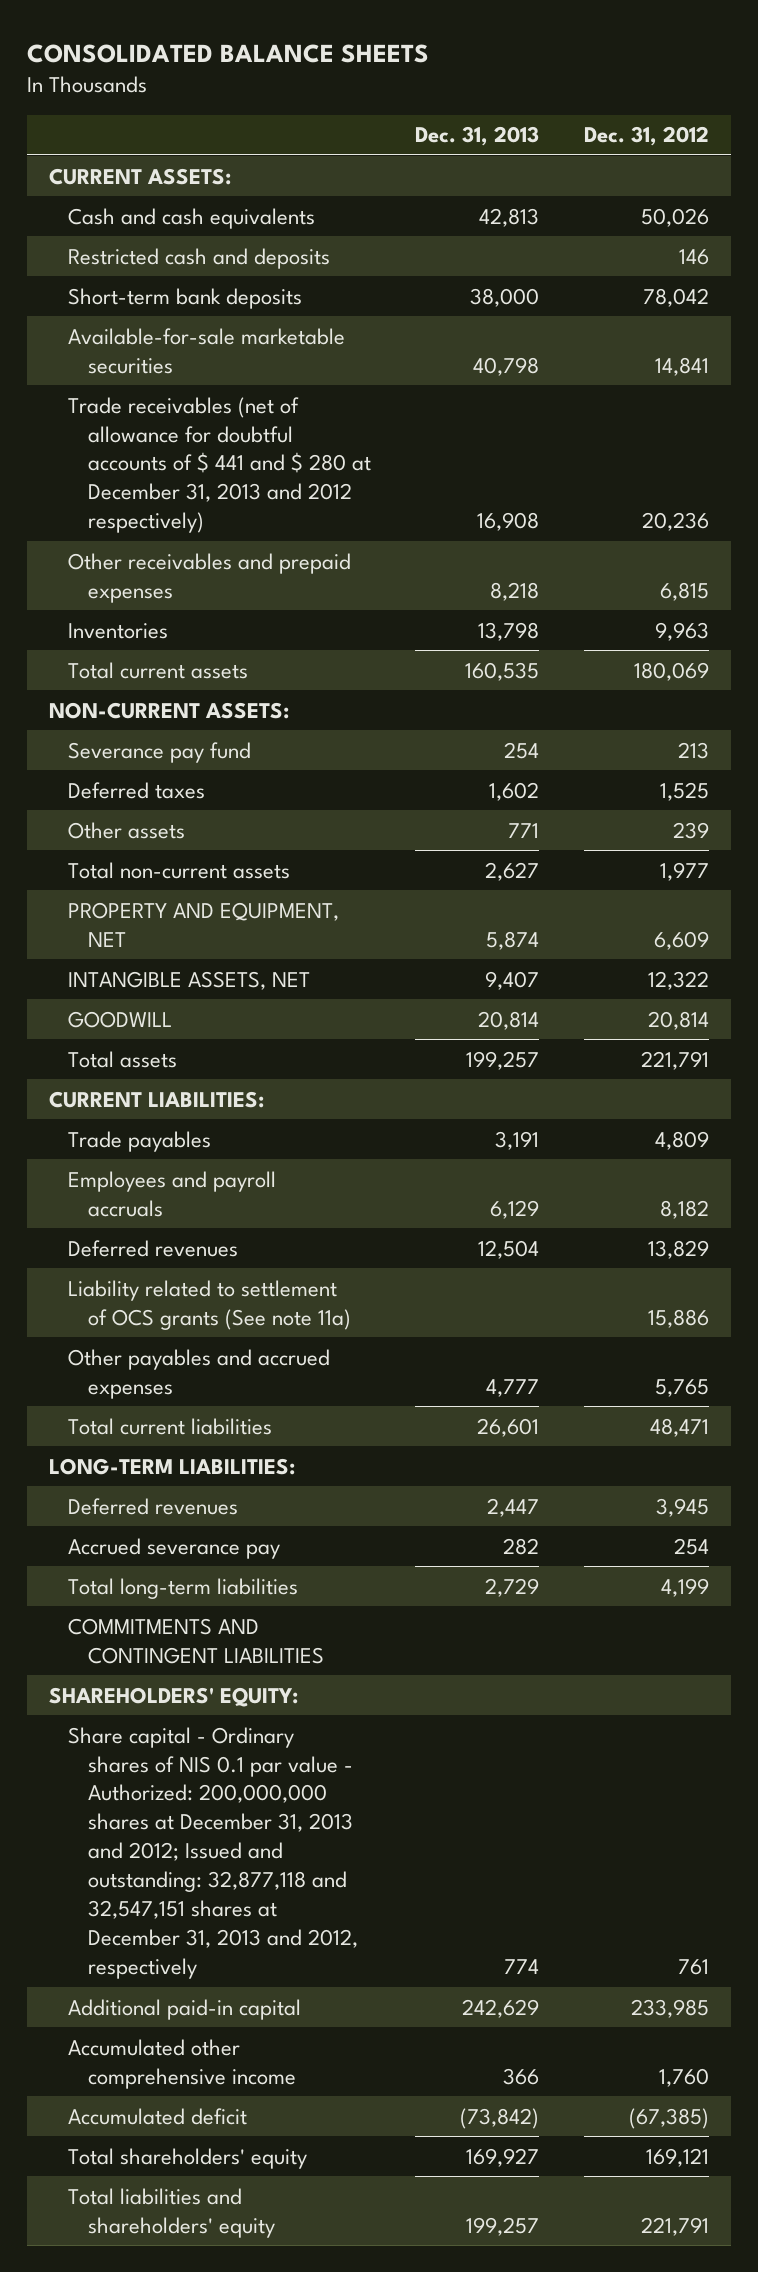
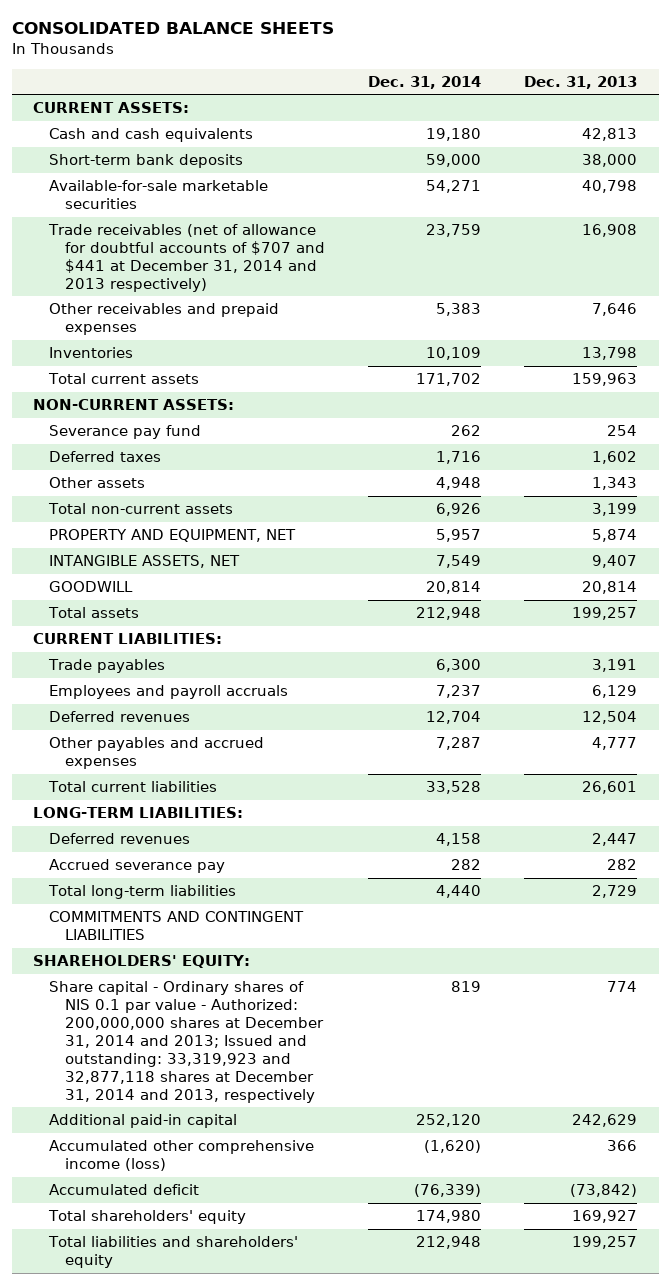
- | Dec. 31, 2013 | Dec. 31, 2012
+ | Dec. 31, 2014 | Dec. 31, 2013
- Restricted cash and deposits | | 146
- Trade receivables (net of allowance for doubtful accounts of $ 441 and $ 280 at December 31, 2013 and 2012 respectively) | 16,908 | 20,236
- Other receivables and prepaid expenses | 8,218 | 6,815
+ Trade receivables (net of allowance for doubtful accounts of $707 and $441 at December 31, 2014 and 2013 respectively) | 23,759 | 16,908
+ Other receivables and prepaid expenses | 5,383 | 7,646
- Total current assets | 160,535 | 180,069
+ Total current assets | 171,702 | 159,963
- Other assets | 771 | 239
- Total non-current assets | 2,627 | 1,977
+ Other assets | 4,948 | 1,343
+ Total non-current assets | 6,926 | 3,199
- Liability related to settlement of OCS grants (See note 11a) | | 15,886
- Share capital - Ordinary shares of NIS 0.1 par value - Authorized: 200,000,000 shares at December 31, 2013 and 2012; Issued and outstanding: 32,877,118 and 32,547,151 shares at December 31, 2013 and 2012, respectively | 774 | 761
+ Share capital - Ordinary shares of NIS 0.1 par value - Authorized: 200,000,000 shares at December 31, 2014 and 2013; Issued and outstanding: 33,319,923 and 32,877,118 shares at December 31, 2014 and 2013, respectively | 819 | 774
- Accumulated other comprehensive income | 366 | 1,760
+ Accumulated other comprehensive income (loss) | (1,620) | 366

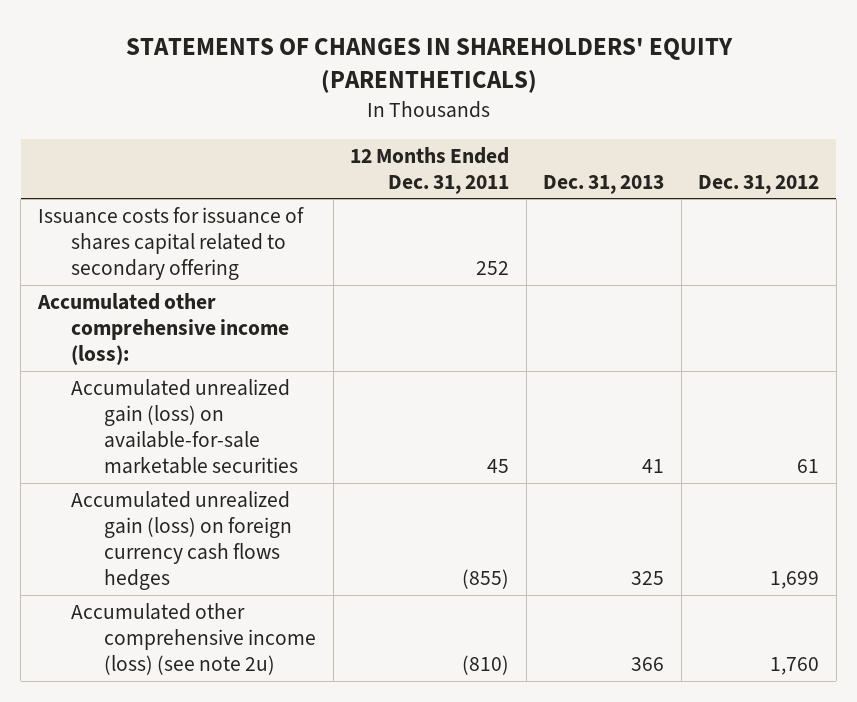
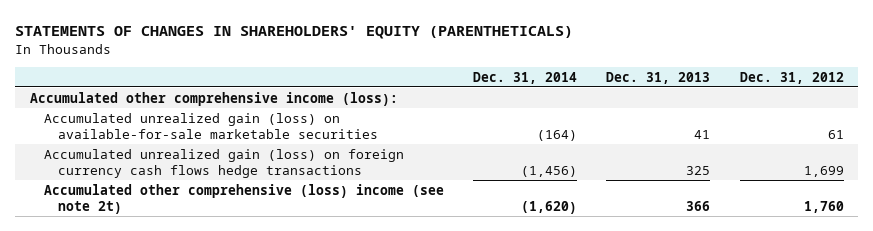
- | 12 Months Ended Dec. 31, 2011 | Dec. 31, 2013 | Dec. 31, 2012
+ | Dec. 31, 2014 | Dec. 31, 2013 | Dec. 31, 2012
- Issuance costs for issuance of shares capital related to secondary offering | 252 | |
- Accumulated unrealized gain (loss) on foreign currency cash flows hedges | (855) | 325 | 1,699
- Accumulated other comprehensive income (loss) (see note 2u) | (810) | 366 | 1,760
+ Accumulated unrealized gain (loss) on foreign currency cash flows hedge transactions | (1,456) | 325 | 1,699
+ Accumulated other comprehensive (loss) income (see note 2t) | (1,620) | 366 | 1,760

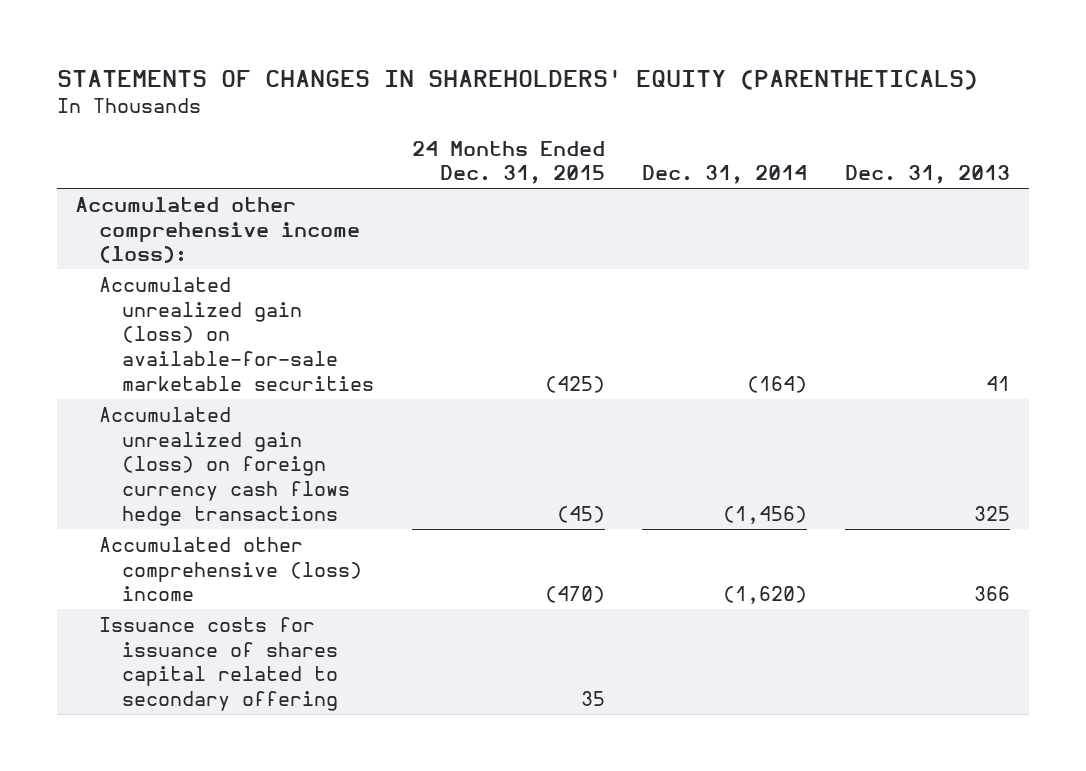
- | Dec. 31, 2014 | Dec. 31, 2013 | Dec. 31, 2012
+ | 24 Months Ended Dec. 31, 2015 | Dec. 31, 2014 | Dec. 31, 2013
- Accumulated other comprehensive (loss) income (see note 2t) | (1,620) | 366 | 1,760
+ Accumulated other comprehensive (loss) income | (470) | (1,620) | 366
+ Issuance costs for issuance of shares capital related to secondary offering | 35 | |

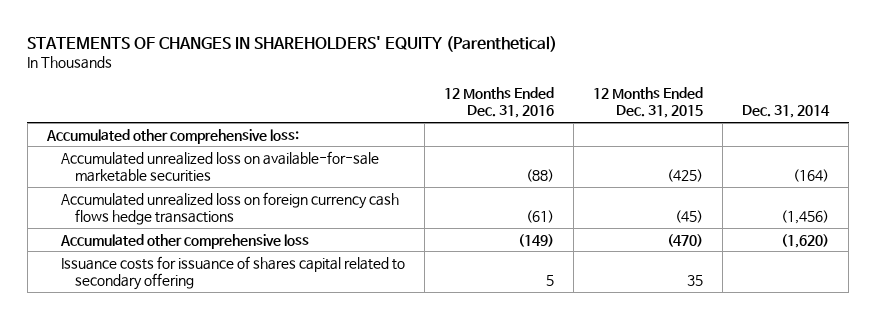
- STATEMENTS OF CHANGES IN SHAREHOLDERS' EQUITY (PARENTHETICALS)
+ STATEMENTS OF CHANGES IN SHAREHOLDERS' EQUITY (Parenthetical)
- | 24 Months Ended Dec. 31, 2015 | Dec. 31, 2014 | Dec. 31, 2013
+ | 12 Months Ended Dec. 31, 2016 | 12 Months Ended Dec. 31, 2015 | Dec. 31, 2014
- Accumulated other comprehensive income (loss):
- Accumulated unrealized gain (loss) on available-for-sale marketable securities | (425) | (164) | 41
- Accumulated unrealized gain (loss) on foreign currency cash flows hedge transactions | (45) | (1,456) | 325
- Accumulated other comprehensive (loss) income | (470) | (1,620) | 366
+ Accumulated other comprehensive loss:
+ Accumulated unrealized loss on available-for-sale marketable securities | (88) | (425) | (164)
+ Accumulated unrealized loss on foreign currency cash flows hedge transactions | (61) | (45) | (1,456)
+ Accumulated other comprehensive loss | (149) | (470) | (1,620)

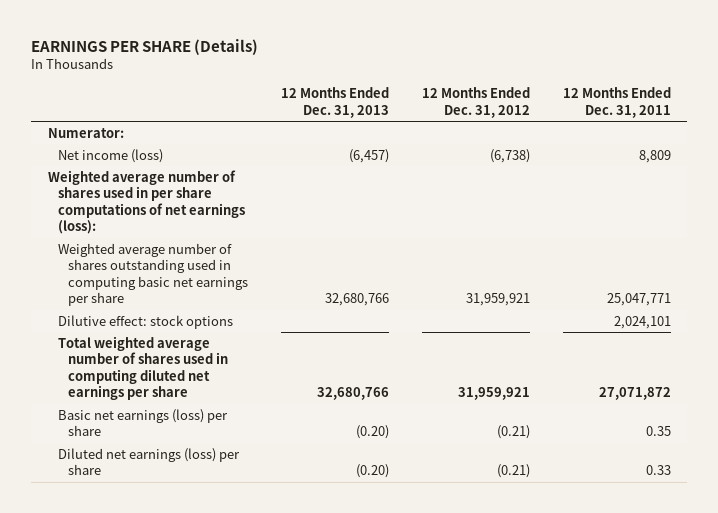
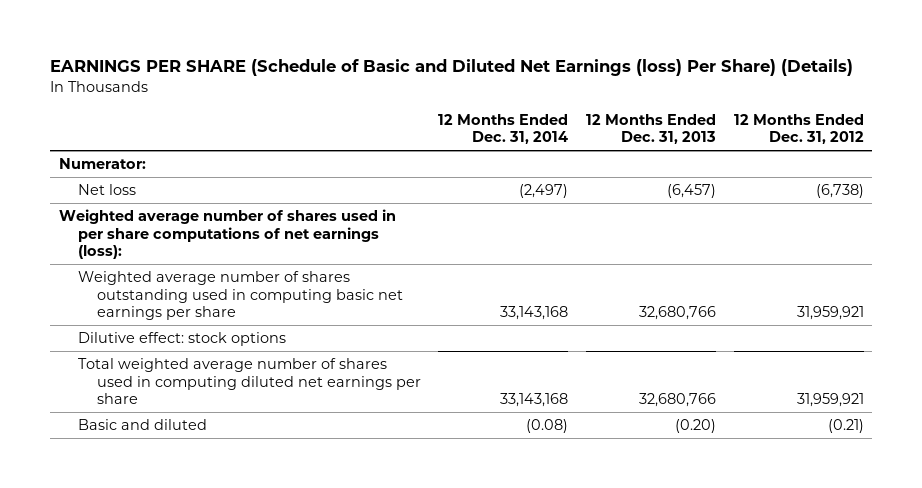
- EARNINGS PER SHARE (Details)
+ EARNINGS PER SHARE (Schedule of Basic and Diluted Net Earnings (loss) Per Share) (Details)
- | 12 Months Ended Dec. 31, 2013 | 12 Months Ended Dec. 31, 2012 | 12 Months Ended Dec. 31, 2011
+ | 12 Months Ended Dec. 31, 2014 | 12 Months Ended Dec. 31, 2013 | 12 Months Ended Dec. 31, 2012
- Net income (loss) | (6,457) | (6,738) | 8,809
+ Net loss | (2,497) | (6,457) | (6,738)
- Basic net earnings (loss) per share | (0.20) | (0.21) | 0.35
- Diluted net earnings (loss) per share | (0.20) | (0.21) | 0.33
+ Basic and diluted | (0.08) | (0.20) | (0.21)

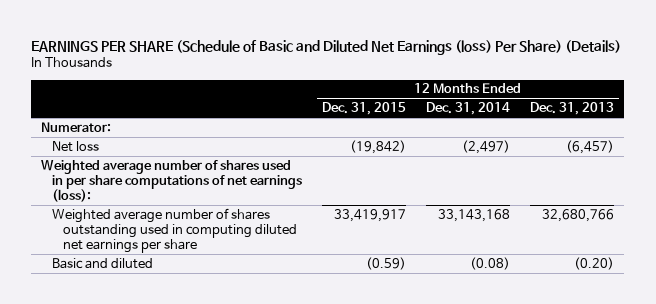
- | 12 Months Ended Dec. 31, 2014 | 12 Months Ended Dec. 31, 2013 | 12 Months Ended Dec. 31, 2012
+ | 12 Months Ended Dec. 31, 2015 | 12 Months Ended Dec. 31, 2014 | 12 Months Ended Dec. 31, 2013
- Weighted average number of shares outstanding used in computing basic net earnings per share | 33,143,168 | 32,680,766 | 31,959,921
- Dilutive effect: stock options
- Total weighted average number of shares used in computing diluted net earnings per share | 33,143,168 | 32,680,766 | 31,959,921
+ Weighted average number of shares outstanding used in computing diluted net earnings per share | 33,419,917 | 33,143,168 | 32,680,766

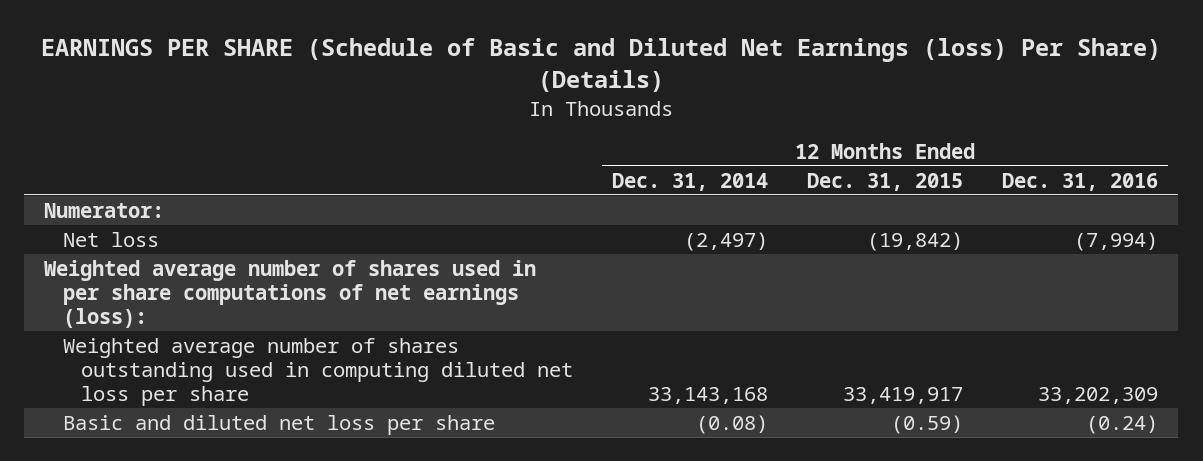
- | 12 Months Ended Dec. 31, 2015 | 12 Months Ended Dec. 31, 2014 | 12 Months Ended Dec. 31, 2013
+ | 12 Months Ended Dec. 31, 2014 | 12 Months Ended Dec. 31, 2015 | 12 Months Ended Dec. 31, 2016
- Weighted average number of shares outstanding used in computing diluted net earnings per share | 33,419,917 | 33,143,168 | 32,680,766
- Basic and diluted | (0.59) | (0.08) | (0.20)
+ Weighted average number of shares outstanding used in computing diluted net loss per share | 33,143,168 | 33,419,917 | 33,202,309
+ Basic and diluted net loss per share | (0.08) | (0.59) | (0.24)

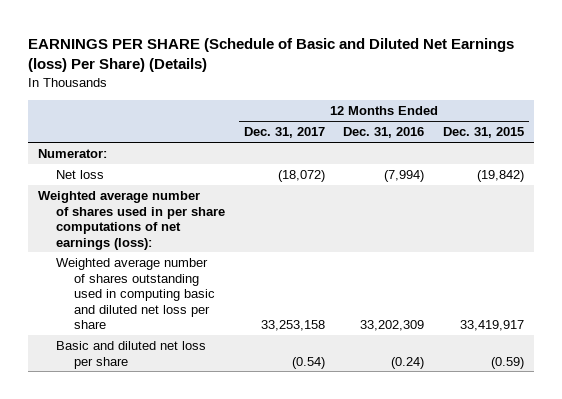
- | 12 Months Ended Dec. 31, 2014 | 12 Months Ended Dec. 31, 2015 | 12 Months Ended Dec. 31, 2016
+ | 12 Months Ended Dec. 31, 2017 | 12 Months Ended Dec. 31, 2016 | 12 Months Ended Dec. 31, 2015
- Weighted average number of shares outstanding used in computing diluted net loss per share | 33,143,168 | 33,419,917 | 33,202,309
+ Weighted average number of shares outstanding used in computing basic and diluted net loss per share | 33,253,158 | 33,202,309 | 33,419,917

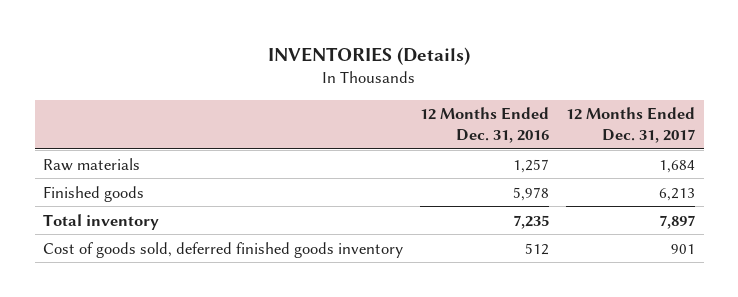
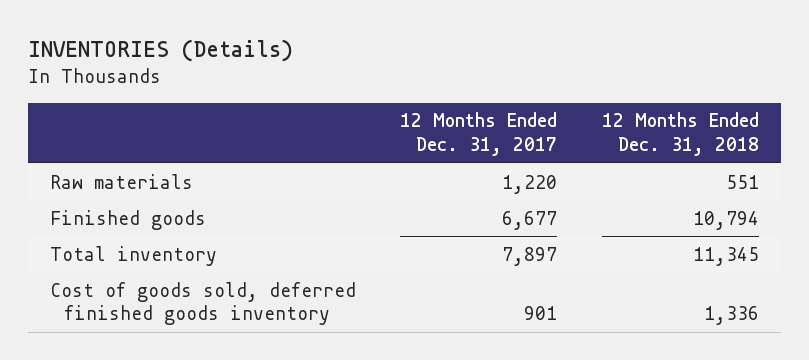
- | 12 Months Ended Dec. 31, 2016 | 12 Months Ended Dec. 31, 2017
+ | 12 Months Ended Dec. 31, 2017 | 12 Months Ended Dec. 31, 2018
- Raw materials | 1,257 | 1,684
- Finished goods | 5,978 | 6,213
+ Raw materials | 1,220 | 551
+ Finished goods | 6,677 | 10,794

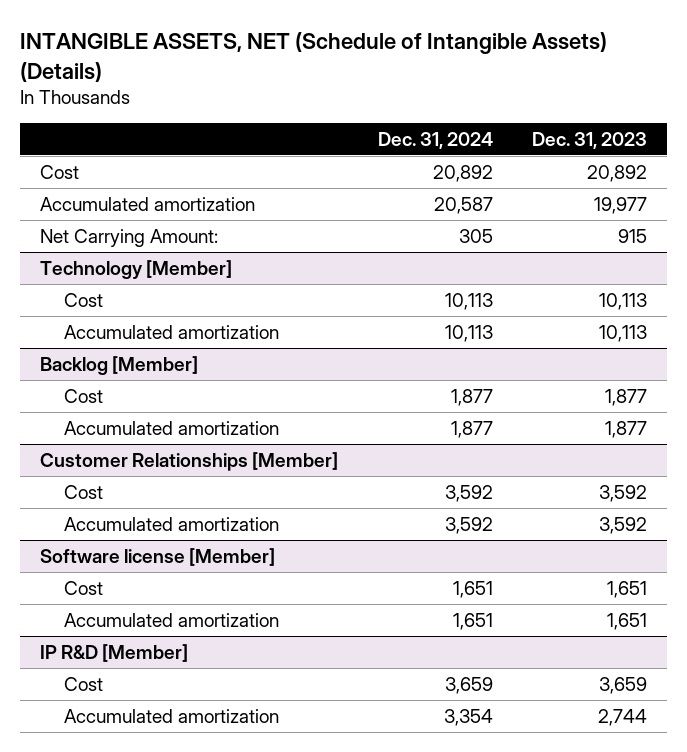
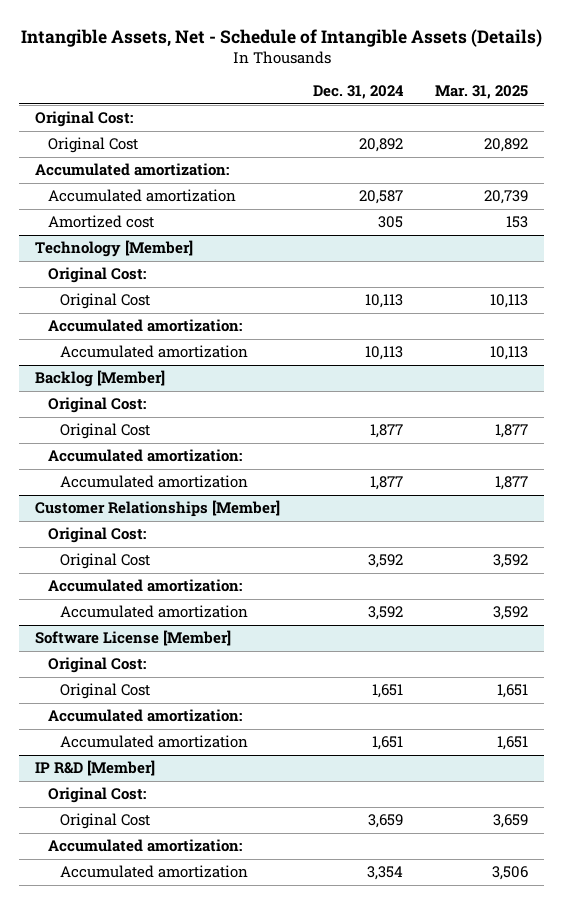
- INTANGIBLE ASSETS, NET (Schedule of Intangible Assets) (Details)
+ Intangible Assets, Net - Schedule of Intangible Assets (Details)
- | Dec. 31, 2024 | Dec. 31, 2023
+ | Dec. 31, 2024 | Mar. 31, 2025
- Cost | 20,892 | 20,892
+ Original Cost:
+ Original Cost | 20,892 | 20,892
+ Accumulated amortization:
- Net Carrying Amount: | 305 | 915
+ Amortized cost | 305 | 153
@ Technology [Member]
- Cost | 10,113 | 10,113
+ Original Cost:
+ Original Cost | 10,113 | 10,113
+ Accumulated amortization:
@ Backlog [Member]
- Cost | 1,877 | 1,877
+ Original Cost:
+ Original Cost | 1,877 | 1,877
+ Accumulated amortization:
@ Customer Relationships [Member]
- Cost | 3,592 | 3,592
+ Original Cost:
+ Original Cost | 3,592 | 3,592
+ Accumulated amortization:
- Software license [Member]
- Cost | 1,651 | 1,651
+ Software License [Member]
+ Original Cost:
+ Original Cost | 1,651 | 1,651
+ Accumulated amortization:
@ IP R&D [Member]
- Cost | 3,659 | 3,659
+ Original Cost:
+ Original Cost | 3,659 | 3,659
+ Accumulated amortization:

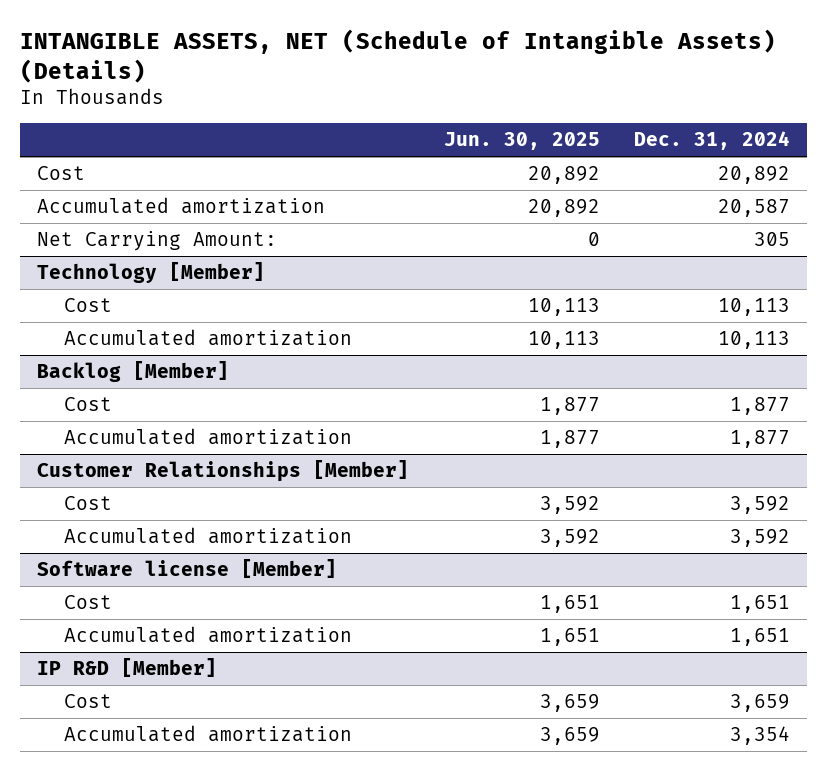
- Intangible Assets, Net - Schedule of Intangible Assets (Details)
+ INTANGIBLE ASSETS, NET (Schedule of Intangible Assets) (Details)
- | Dec. 31, 2024 | Mar. 31, 2025
+ | Jun. 30, 2025 | Dec. 31, 2024
- Original Cost:
- Original Cost | 20,892 | 20,892
- Accumulated amortization:
+ Cost | 20,892 | 20,892
- Amortized cost | 305 | 153
+ Net Carrying Amount: | 0 | 305
@ Technology [Member]
- Original Cost:
- Original Cost | 10,113 | 10,113
- Accumulated amortization:
+ Cost | 10,113 | 10,113
@ Backlog [Member]
- Original Cost:
- Original Cost | 1,877 | 1,877
- Accumulated amortization:
+ Cost | 1,877 | 1,877
@ Customer Relationships [Member]
- Original Cost:
- Original Cost | 3,592 | 3,592
- Accumulated amortization:
+ Cost | 3,592 | 3,592
- Software License [Member]
- Original Cost:
- Original Cost | 1,651 | 1,651
- Accumulated amortization:
+ Software license [Member]
+ Cost | 1,651 | 1,651
@ IP R&D [Member]
- Original Cost:
- Original Cost | 3,659 | 3,659
- Accumulated amortization:
+ Cost | 3,659 | 3,659

